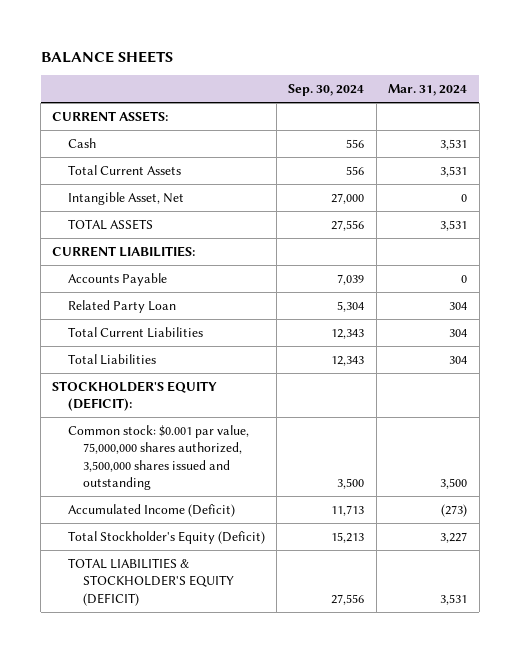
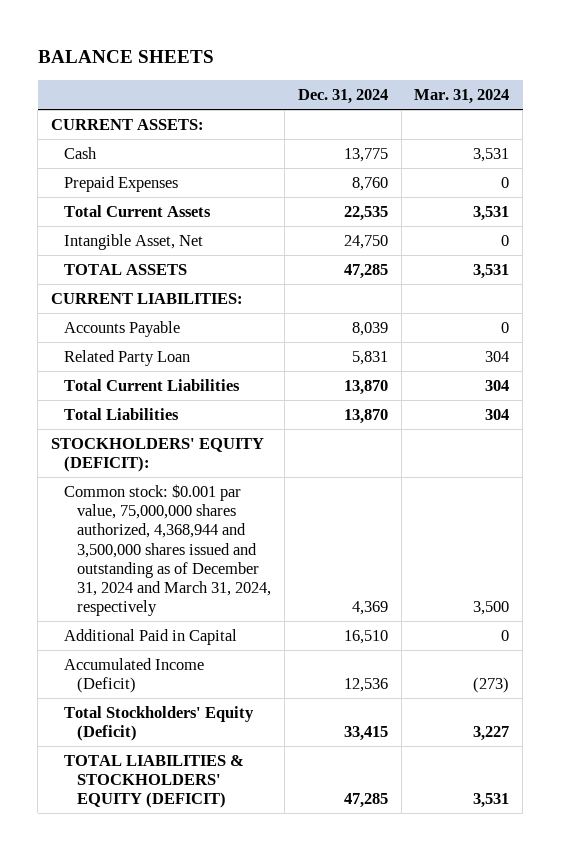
- | Sep. 30, 2024 | Mar. 31, 2024
+ | Dec. 31, 2024 | Mar. 31, 2024
+ Prepaid Expenses | 8,760 | 0
- STOCKHOLDER'S EQUITY (DEFICIT):
- Common stock: $0.001 par value, 75,000,000 shares authorized, 3,500,000 shares issued and outstanding | 3,500 | 3,500
+ STOCKHOLDERS' EQUITY (DEFICIT):
+ Common stock: $0.001 par value, 75,000,000 shares authorized, 4,368,944 and 3,500,000 shares issued and outstanding as of December 31, 2024 and March 31, 2024, respectively | 4,369 | 3,500
+ Additional Paid in Capital | 16,510 | 0
- Total Stockholder's Equity (Deficit) | 15,213 | 3,227
- TOTAL LIABILITIES & STOCKHOLDER'S EQUITY (DEFICIT) | 27,556 | 3,531
+ Total Stockholders' Equity (Deficit) | 33,415 | 3,227
+ TOTAL LIABILITIES & STOCKHOLDERS' EQUITY (DEFICIT) | 47,285 | 3,531

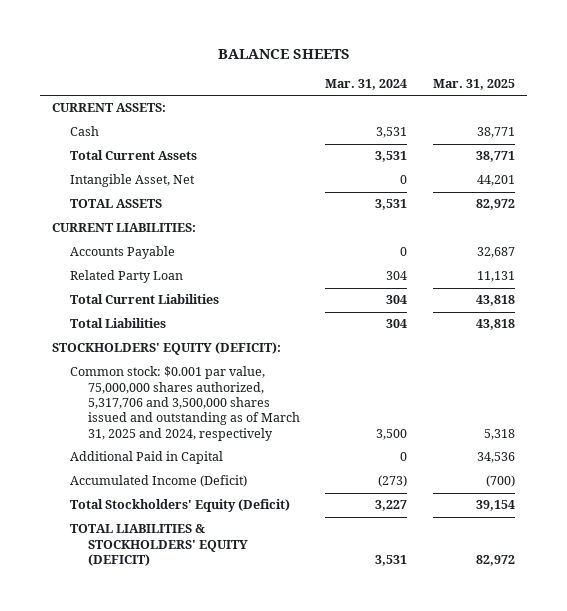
- | Dec. 31, 2024 | Mar. 31, 2024
+ | Mar. 31, 2024 | Mar. 31, 2025
- Prepaid Expenses | 8,760 | 0
- Common stock: $0.001 par value, 75,000,000 shares authorized, 4,368,944 and 3,500,000 shares issued and outstanding as of December 31, 2024 and March 31, 2024, respectively | 4,369 | 3,500
+ Common stock: $0.001 par value, 75,000,000 shares authorized, 5,317,706 and 3,500,000 shares issued and outstanding as of March 31, 2025 and 2024, respectively | 3,500 | 5,318

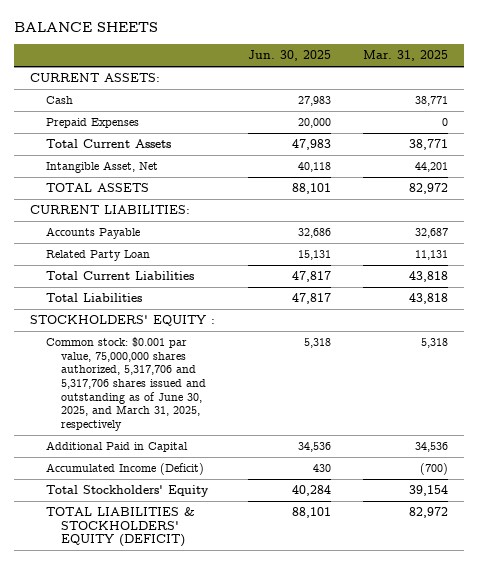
- | Mar. 31, 2024 | Mar. 31, 2025
+ | Jun. 30, 2025 | Mar. 31, 2025
+ Prepaid Expenses | 20,000 | 0
- STOCKHOLDERS' EQUITY (DEFICIT):
- Common stock: $0.001 par value, 75,000,000 shares authorized, 5,317,706 and 3,500,000 shares issued and outstanding as of March 31, 2025 and 2024, respectively | 3,500 | 5,318
+ STOCKHOLDERS' EQUITY :
+ Common stock: $0.001 par value, 75,000,000 shares authorized, 5,317,706 and 5,317,706 shares issued and outstanding as of June 30, 2025, and March 31, 2025, respectively | 5,318 | 5,318
- Total Stockholders' Equity (Deficit) | 3,227 | 39,154
+ Total Stockholders' Equity | 40,284 | 39,154

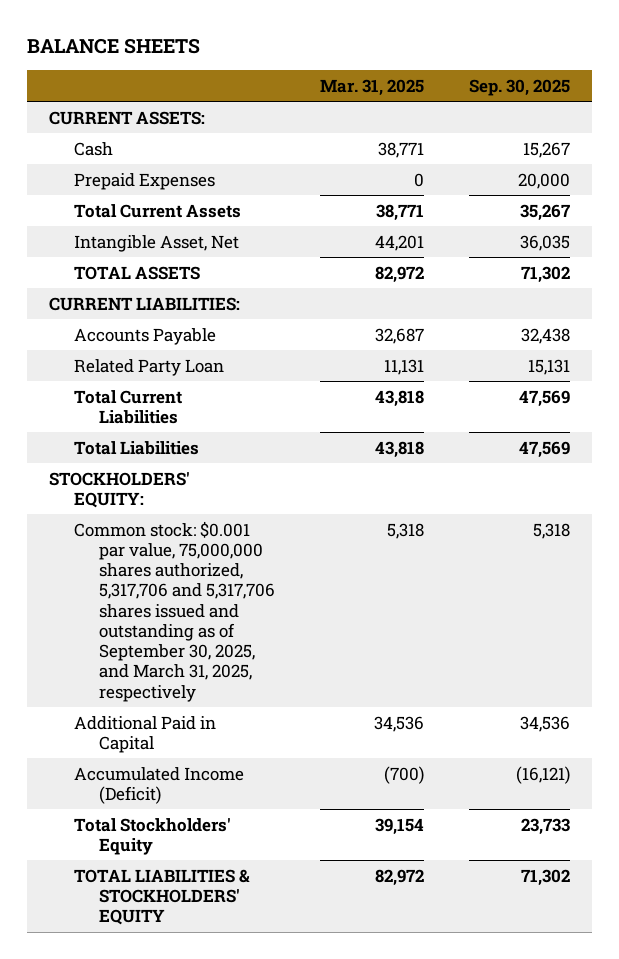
- | Jun. 30, 2025 | Mar. 31, 2025
+ | Mar. 31, 2025 | Sep. 30, 2025
- STOCKHOLDERS' EQUITY :
- Common stock: $0.001 par value, 75,000,000 shares authorized, 5,317,706 and 5,317,706 shares issued and outstanding as of June 30, 2025, and March 31, 2025, respectively | 5,318 | 5,318
+ STOCKHOLDERS' EQUITY:
+ Common stock: $0.001 par value, 75,000,000 shares authorized, 5,317,706 and 5,317,706 shares issued and outstanding as of September 30, 2025, and March 31, 2025, respectively | 5,318 | 5,318
- TOTAL LIABILITIES & STOCKHOLDERS' EQUITY (DEFICIT) | 88,101 | 82,972
+ TOTAL LIABILITIES & STOCKHOLDERS' EQUITY | 82,972 | 71,302

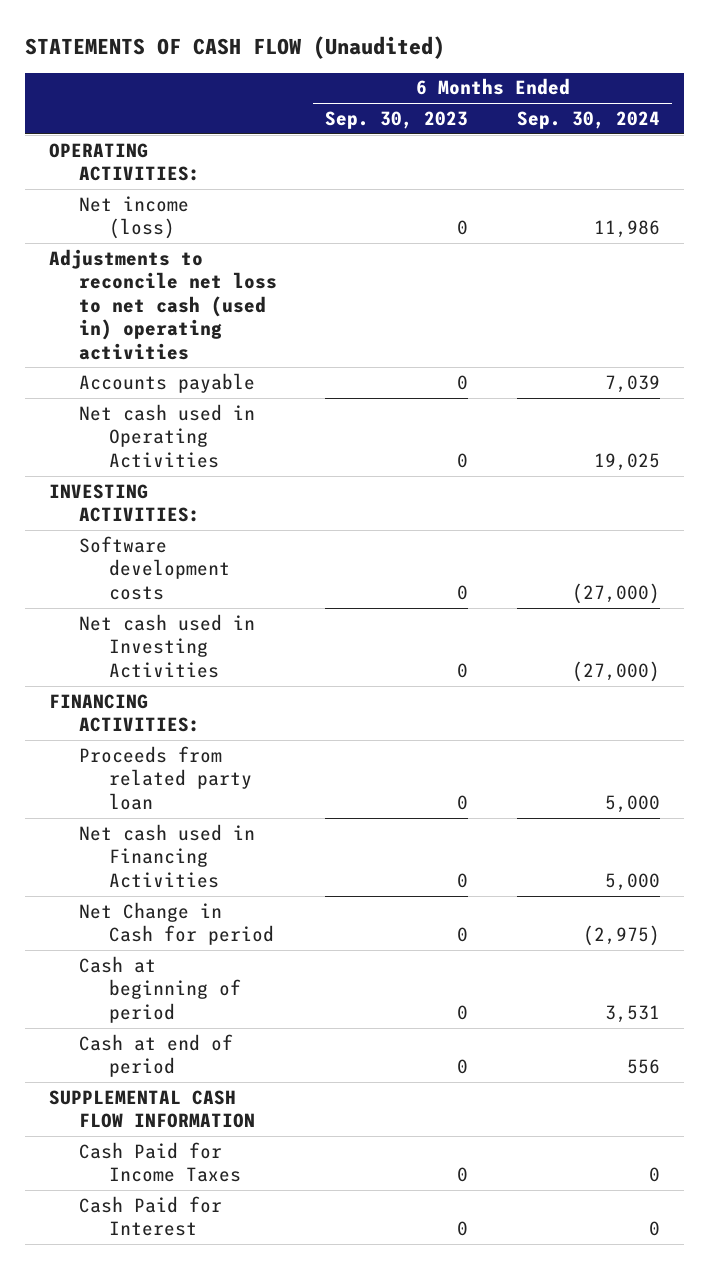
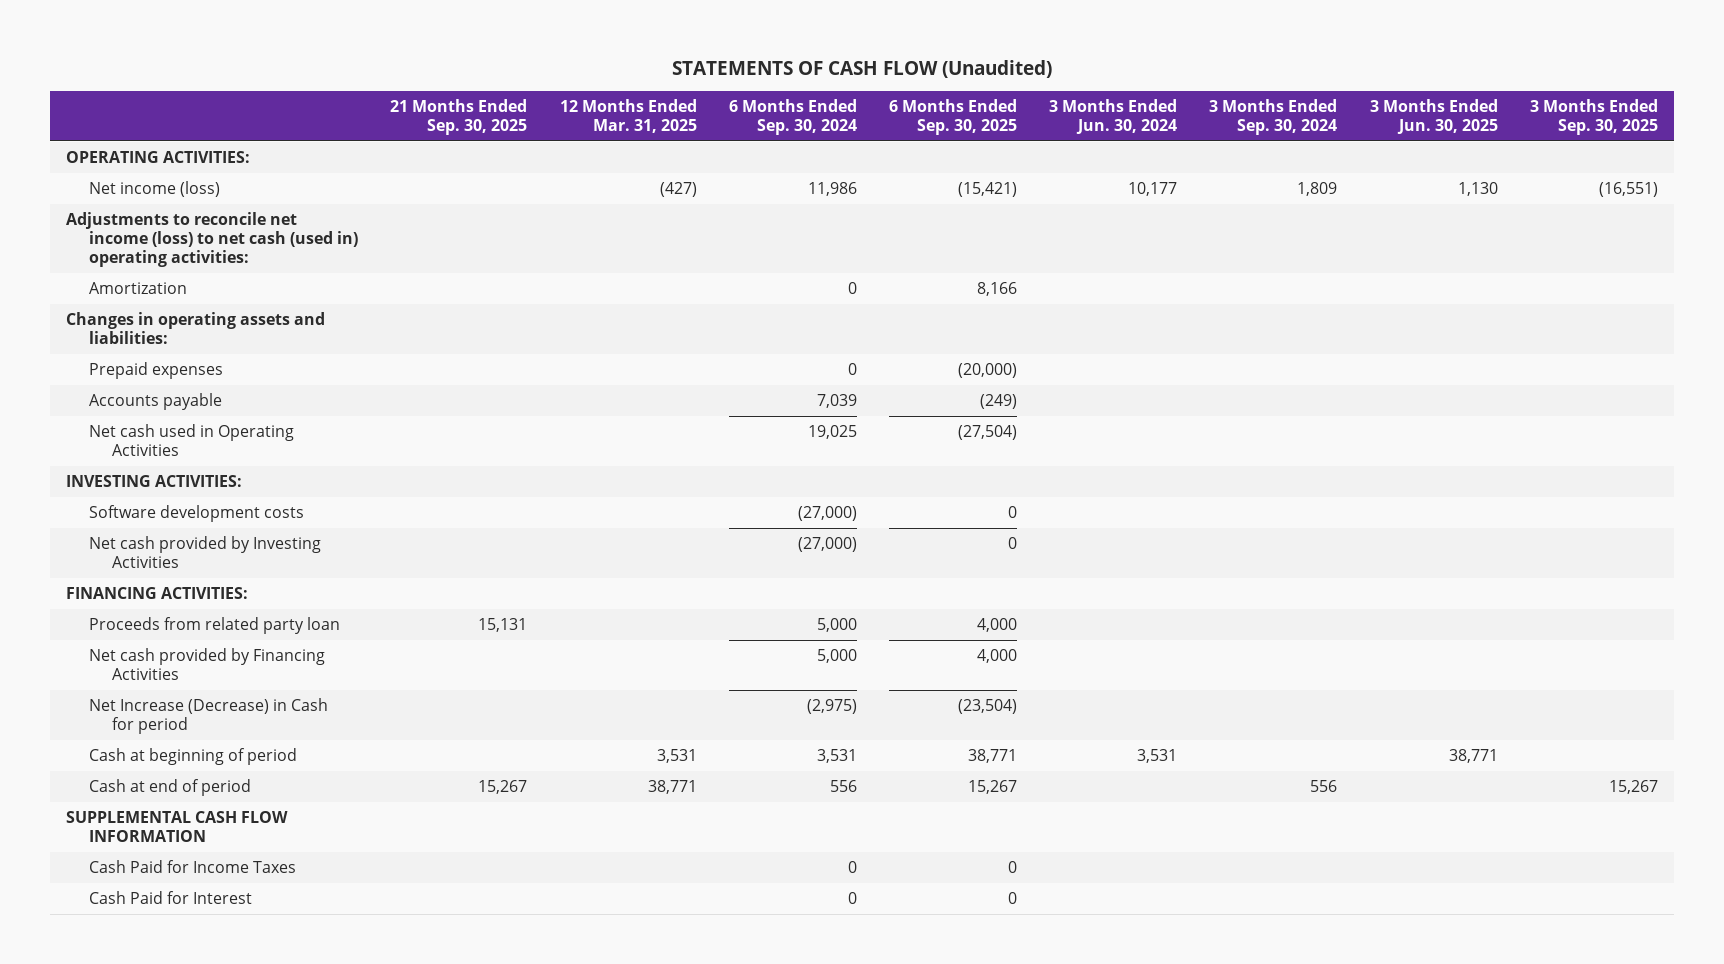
- | 6 Months Ended Sep. 30, 2023 | 6 Months Ended Sep. 30, 2024
+ | 21 Months Ended Sep. 30, 2025 | 12 Months Ended Mar. 31, 2025 | 6 Months Ended Sep. 30, 2024 | 6 Months Ended Sep. 30, 2025 | 3 Months Ended Jun. 30, 2024 | 3 Months Ended Sep. 30, 2024 | 3 Months Ended Jun. 30, 2025 | 3 Months Ended Sep. 30, 2025
- Adjustments to reconcile net loss to net cash (used in) operating activities
+ Adjustments to reconcile net income (loss) to net cash (used in) operating activities:
+ Amortization | | | 0 | 8,166 | | | |
+ Changes in operating assets and liabilities:
+ Prepaid expenses | | | 0 | (20,000) | | | |
- Net cash used in Investing Activities | 0 | (27,000)
+ Net cash provided by Investing Activities | | | (27,000) | 0 | | | |
- Net cash used in Financing Activities | 0 | 5,000
- Net Change in Cash for period | 0 | (2,975)
+ Net cash provided by Financing Activities | | | 5,000 | 4,000 | | | |
+ Net Increase (Decrease) in Cash for period | | | (2,975) | (23,504) | | | |

